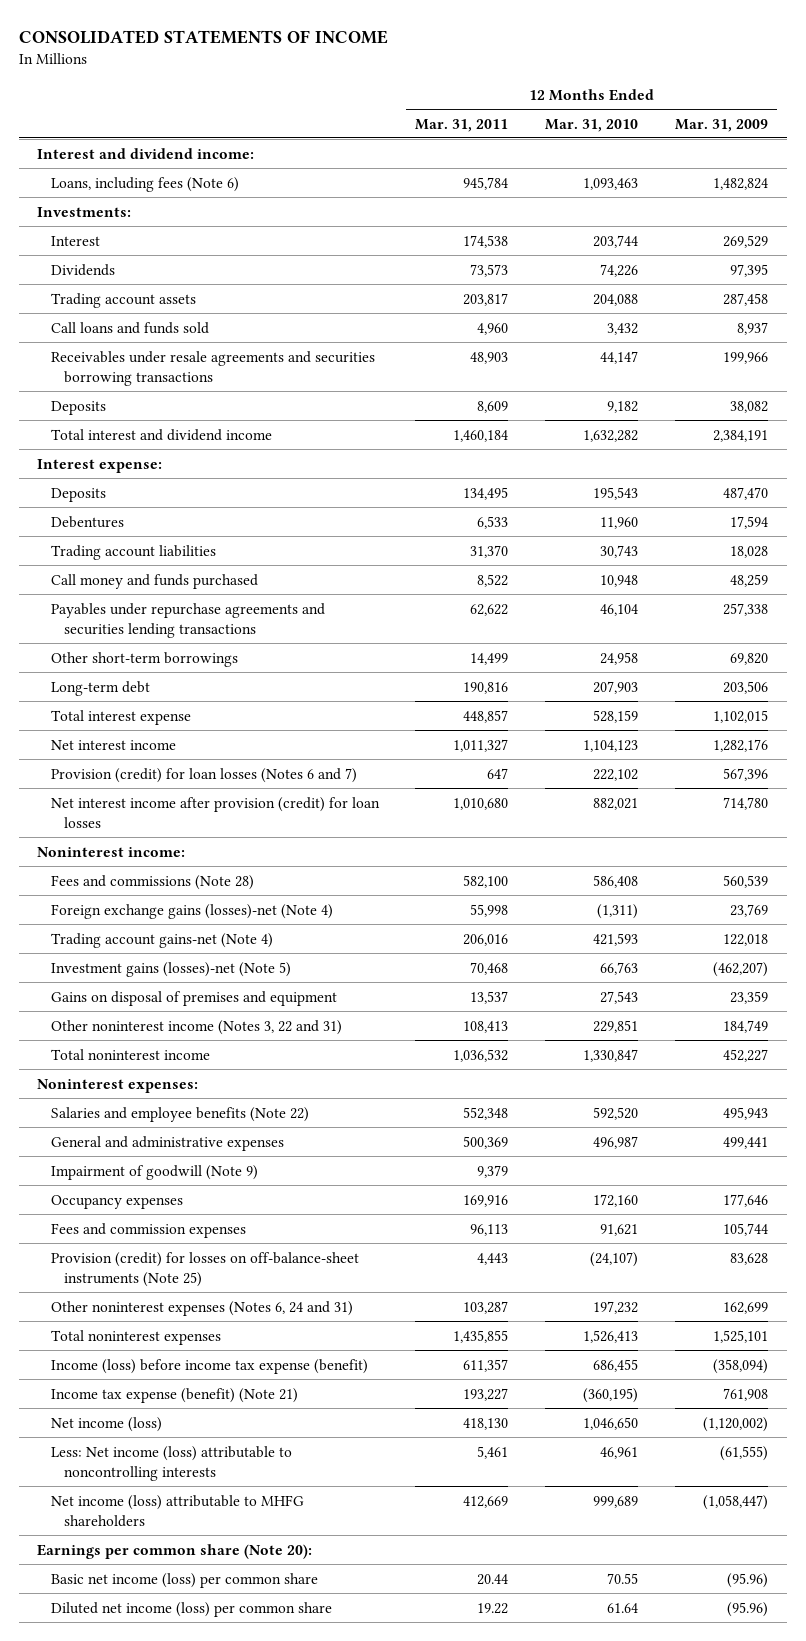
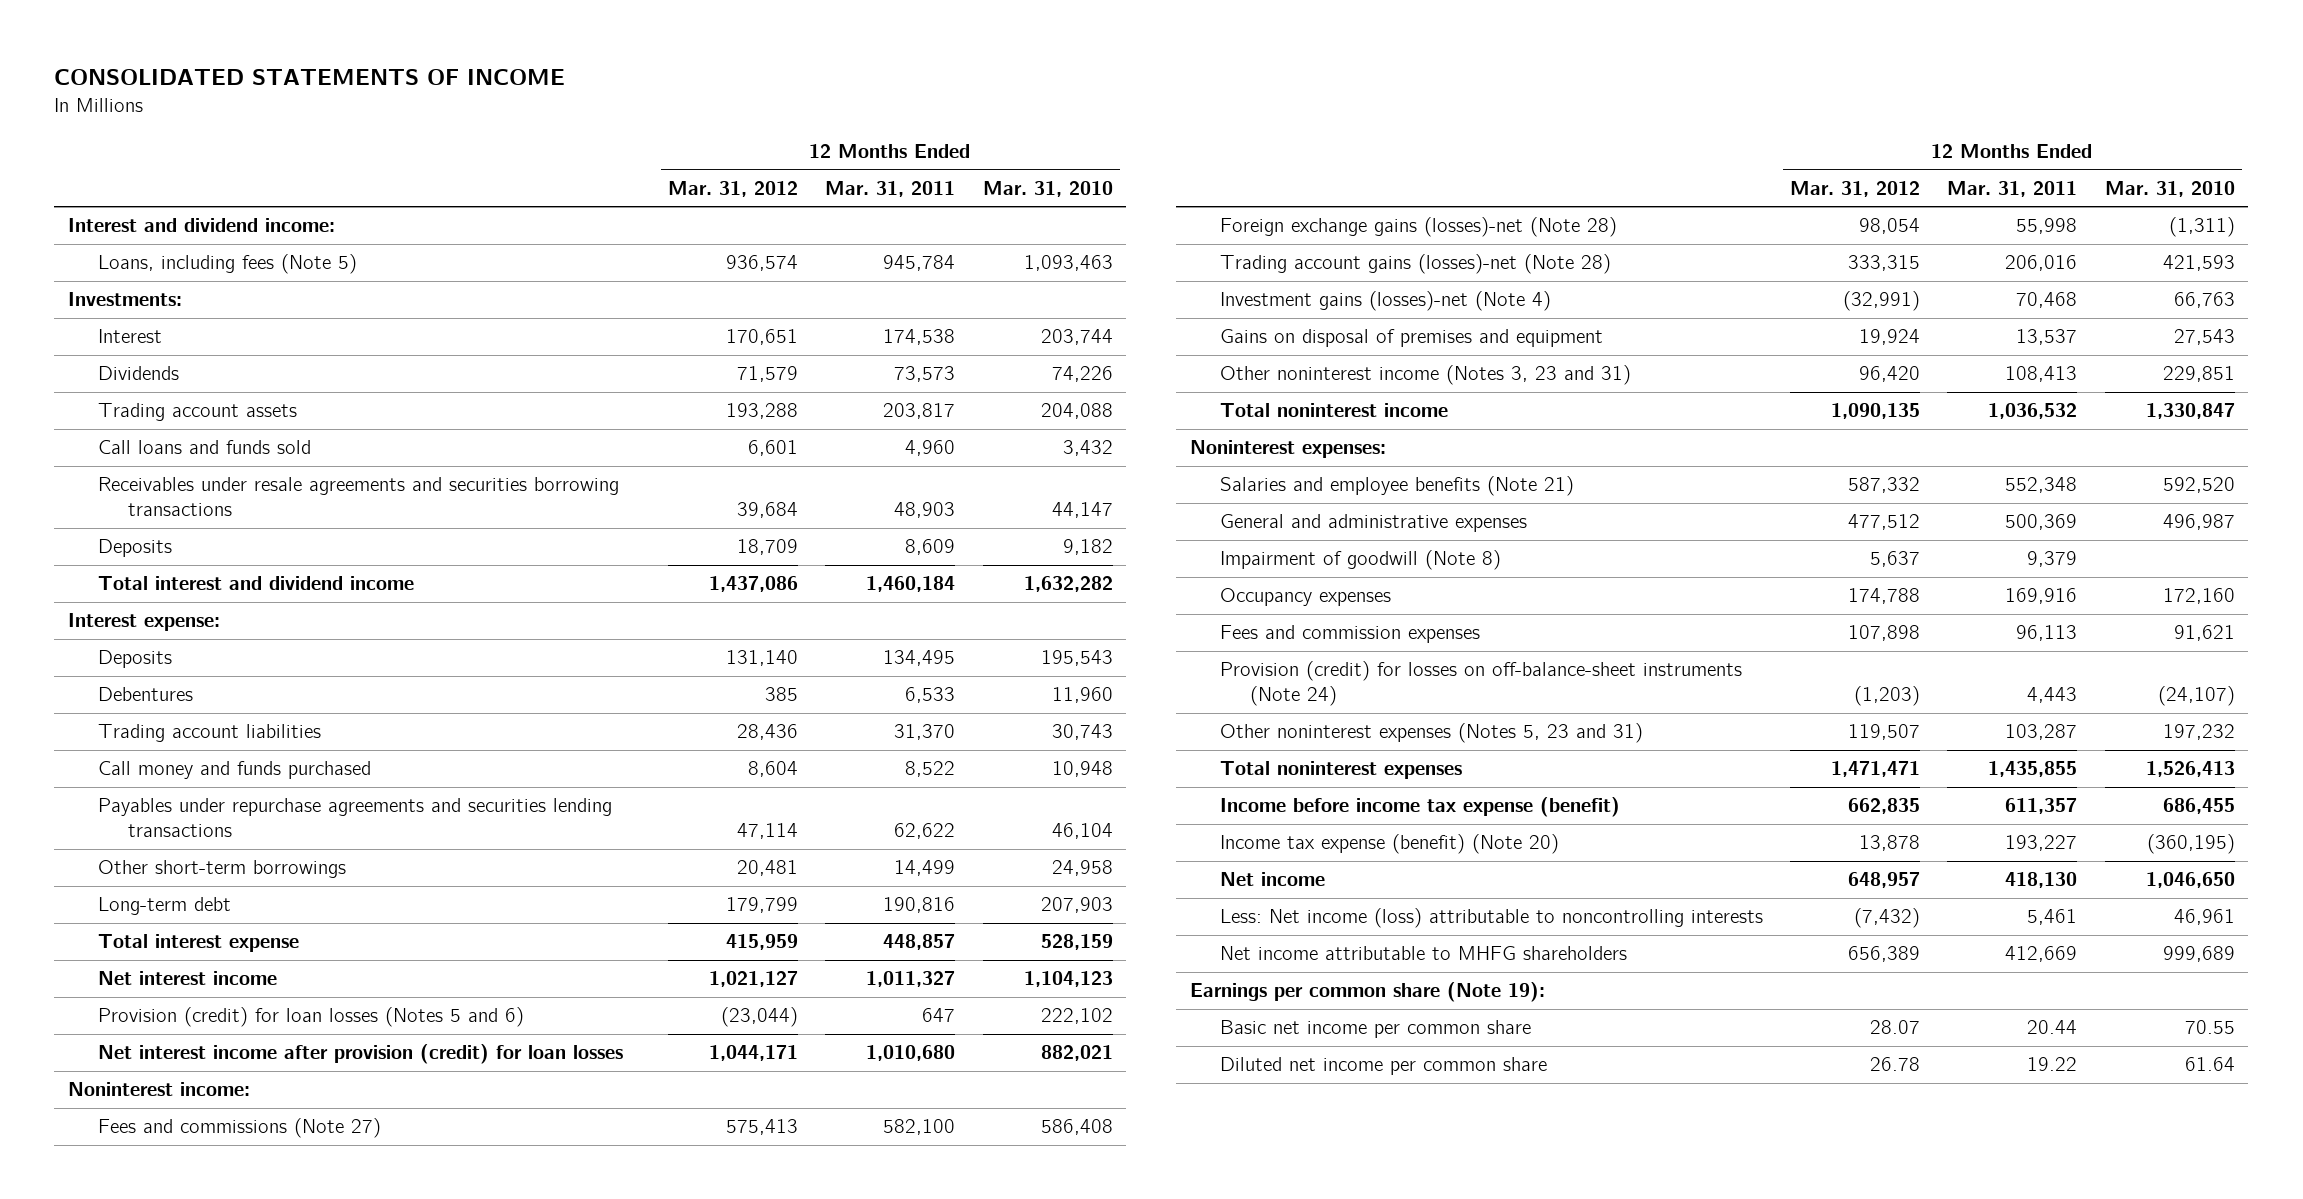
- | 12 Months Ended Mar. 31, 2011 | 12 Months Ended Mar. 31, 2010 | 12 Months Ended Mar. 31, 2009
+ | 12 Months Ended Mar. 31, 2012 | 12 Months Ended Mar. 31, 2011 | 12 Months Ended Mar. 31, 2010
- Loans, including fees (Note 6) | 945,784 | 1,093,463 | 1,482,824
+ Loans, including fees (Note 5) | 936,574 | 945,784 | 1,093,463
- Provision (credit) for loan losses (Notes 6 and 7) | 647 | 222,102 | 567,396
+ Provision (credit) for loan losses (Notes 5 and 6) | (23,044) | 647 | 222,102
- Fees and commissions (Note 28) | 582,100 | 586,408 | 560,539
- Foreign exchange gains (losses)-net (Note 4) | 55,998 | (1,311) | 23,769
- Trading account gains-net (Note 4) | 206,016 | 421,593 | 122,018
- Investment gains (losses)-net (Note 5) | 70,468 | 66,763 | (462,207)
+ Fees and commissions (Note 27) | 575,413 | 582,100 | 586,408
+ Foreign exchange gains (losses)-net (Note 28) | 98,054 | 55,998 | (1,311)
+ Trading account gains (losses)-net (Note 28) | 333,315 | 206,016 | 421,593
+ Investment gains (losses)-net (Note 4) | (32,991) | 70,468 | 66,763
- Other noninterest income (Notes 3, 22 and 31) | 108,413 | 229,851 | 184,749
+ Other noninterest income (Notes 3, 23 and 31) | 96,420 | 108,413 | 229,851
- Salaries and employee benefits (Note 22) | 552,348 | 592,520 | 495,943
+ Salaries and employee benefits (Note 21) | 587,332 | 552,348 | 592,520
- Impairment of goodwill (Note 9) | 9,379 | |
+ Impairment of goodwill (Note 8) | 5,637 | 9,379 |
- Provision (credit) for losses on off-balance-sheet instruments (Note 25) | 4,443 | (24,107) | 83,628
- Other noninterest expenses (Notes 6, 24 and 31) | 103,287 | 197,232 | 162,699
+ Provision (credit) for losses on off-balance-sheet instruments (Note 24) | (1,203) | 4,443 | (24,107)
+ Other noninterest expenses (Notes 5, 23 and 31) | 119,507 | 103,287 | 197,232
- Income (loss) before income tax expense (benefit) | 611,357 | 686,455 | (358,094)
- Income tax expense (benefit) (Note 21) | 193,227 | (360,195) | 761,908
- Net income (loss) | 418,130 | 1,046,650 | (1,120,002)
+ Income before income tax expense (benefit) | 662,835 | 611,357 | 686,455
+ Income tax expense (benefit) (Note 20) | 13,878 | 193,227 | (360,195)
+ Net income | 648,957 | 418,130 | 1,046,650
- Net income (loss) attributable to MHFG shareholders | 412,669 | 999,689 | (1,058,447)
- Earnings per common share (Note 20):
- Basic net income (loss) per common share | 20.44 | 70.55 | (95.96)
- Diluted net income (loss) per common share | 19.22 | 61.64 | (95.96)
+ Net income attributable to MHFG shareholders | 656,389 | 412,669 | 999,689
+ Earnings per common share (Note 19):
+ Basic net income per common share | 28.07 | 20.44 | 70.55
+ Diluted net income per common share | 26.78 | 19.22 | 61.64

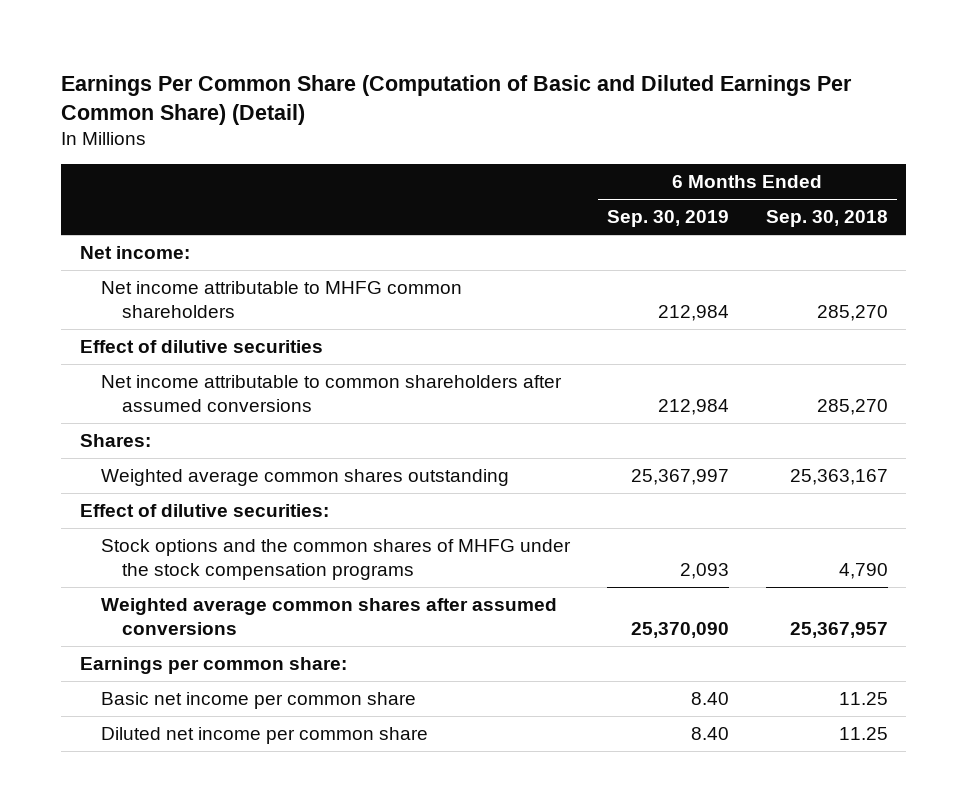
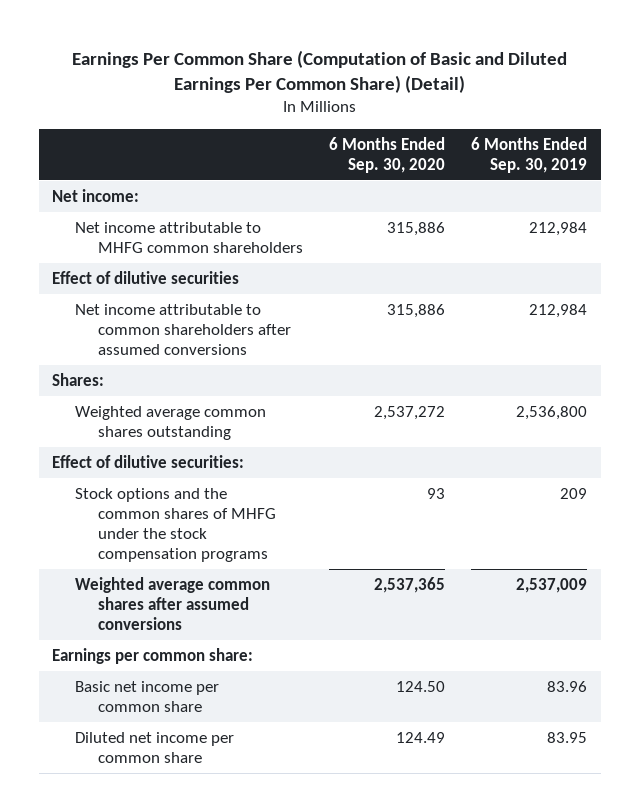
- | 6 Months Ended Sep. 30, 2019 | 6 Months Ended Sep. 30, 2018
+ | 6 Months Ended Sep. 30, 2020 | 6 Months Ended Sep. 30, 2019
- Weighted average common shares outstanding | 25,367,997 | 25,363,167
+ Weighted average common shares outstanding | 2,537,272 | 2,536,800
- Stock options and the common shares of MHFG under the stock compensation programs | 2,093 | 4,790
- Weighted average common shares after assumed conversions | 25,370,090 | 25,367,957
+ Stock options and the common shares of MHFG under the stock compensation programs | 93 | 209
+ Weighted average common shares after assumed conversions | 2,537,365 | 2,537,009
- Basic net income per common share | 8.40 | 11.25
- Diluted net income per common share | 8.40 | 11.25
+ Basic net income per common share | 124.50 | 83.96
+ Diluted net income per common share | 124.49 | 83.95

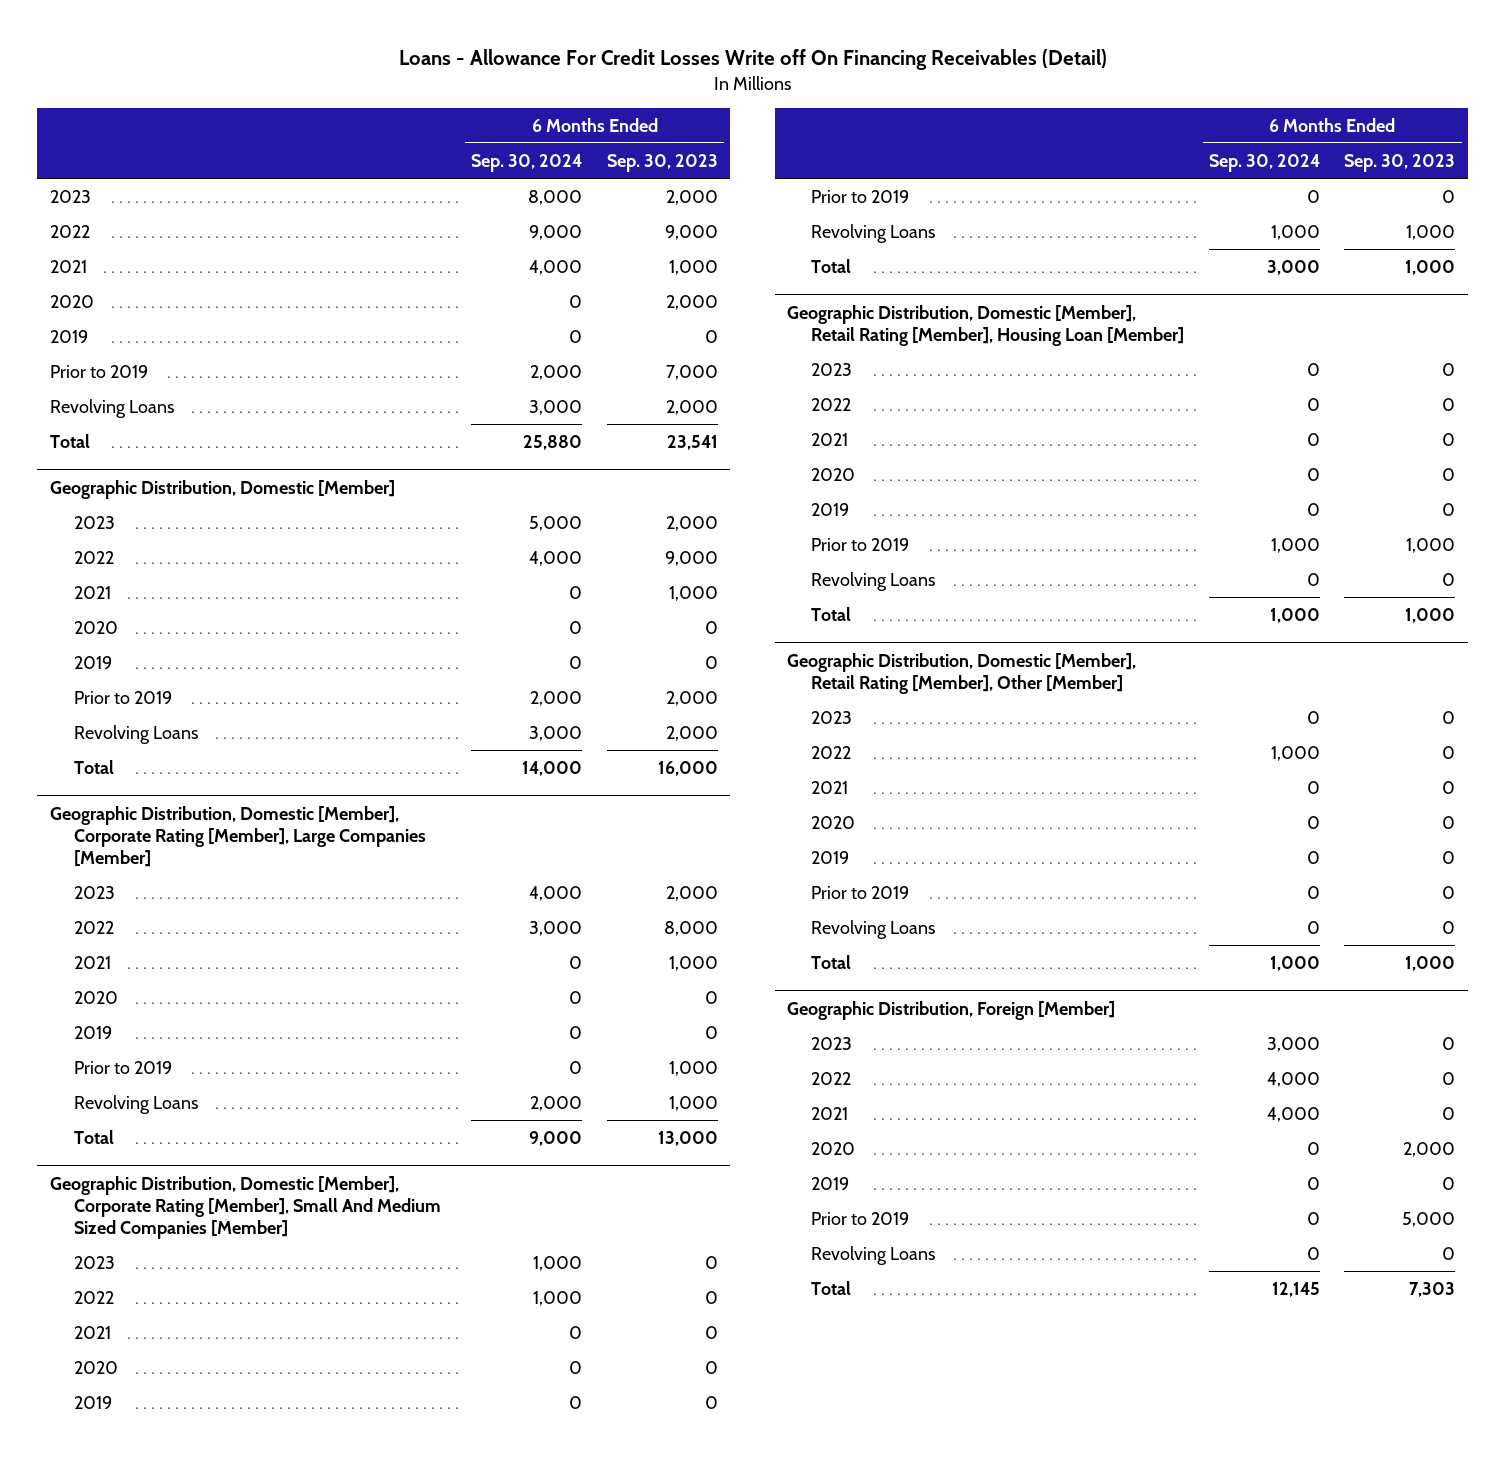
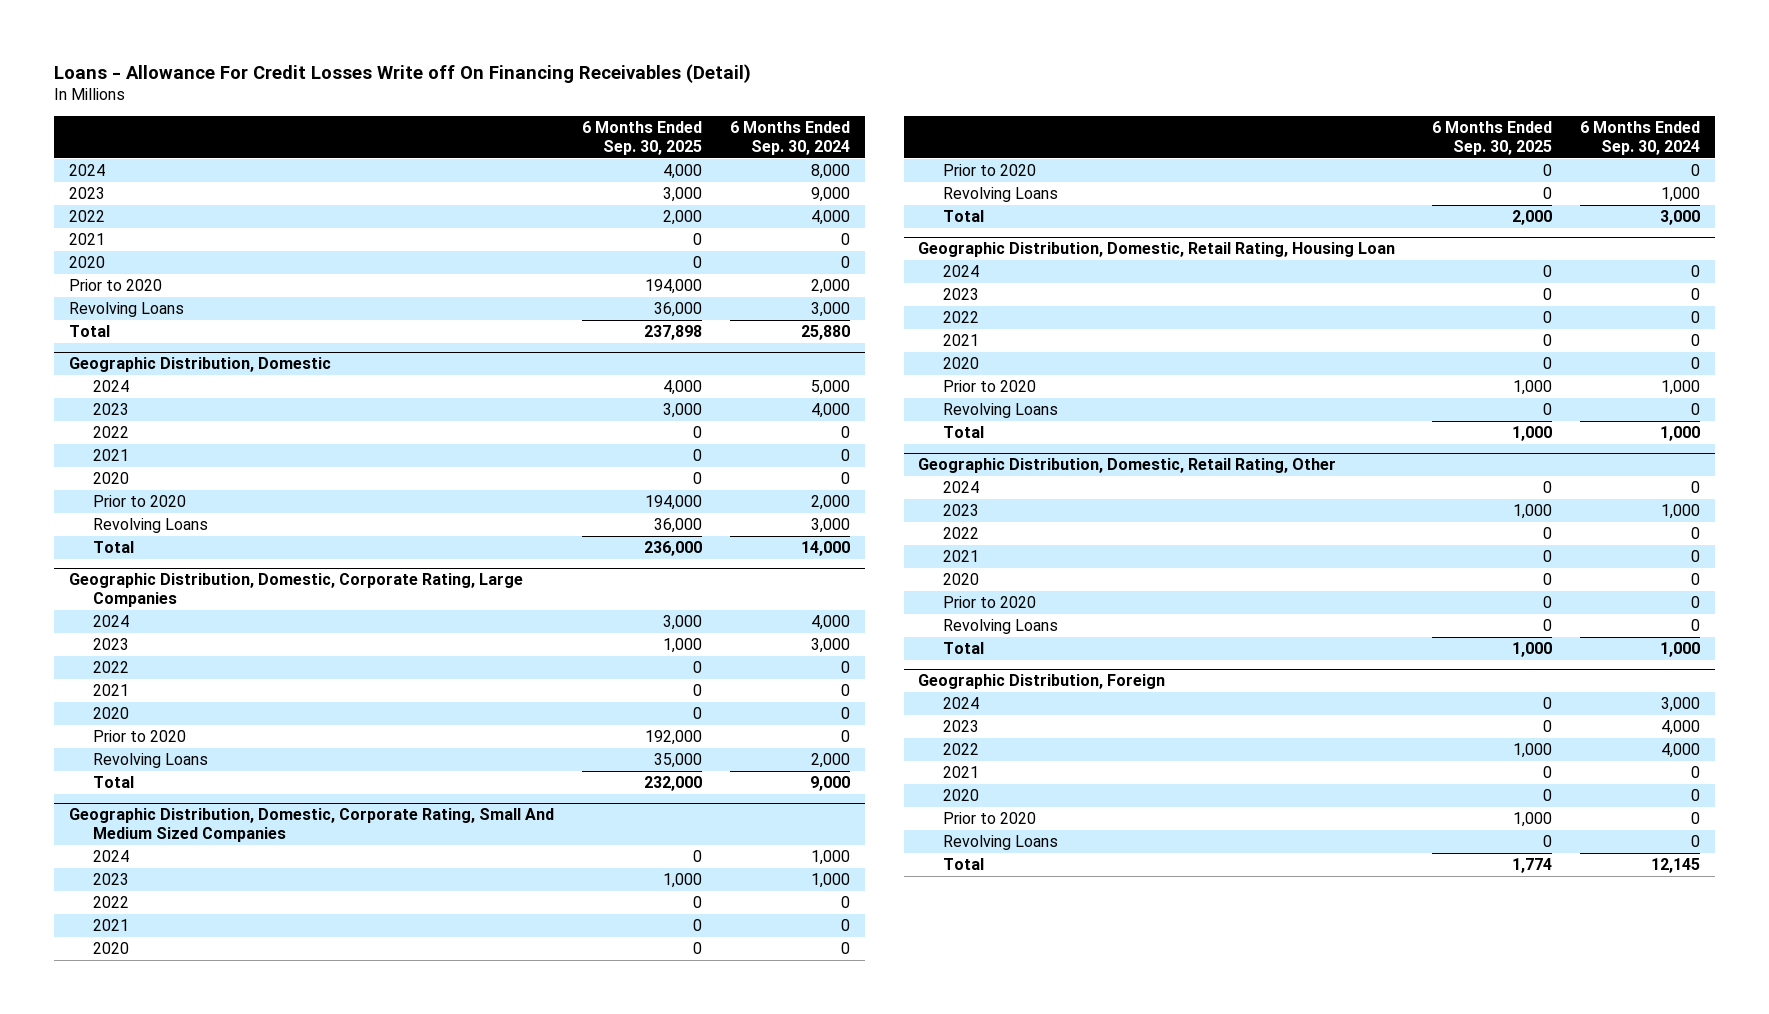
- | 6 Months Ended Sep. 30, 2024 | 6 Months Ended Sep. 30, 2023
+ | 6 Months Ended Sep. 30, 2025 | 6 Months Ended Sep. 30, 2024
- 2023 | 8,000 | 2,000
- 2022 | 9,000 | 9,000
- 2021 | 4,000 | 1,000
+ 2024 | 4,000 | 8,000
+ 2023 | 3,000 | 9,000
+ 2022 | 2,000 | 4,000
+ 2021 | 0 | 0
- 2019 | 0 | 0
- Prior to 2019 | 2,000 | 7,000
+ Prior to 2020 | 194,000 | 2,000
- Geographic Distribution, Domestic [Member]
- 2023 | 5,000 | 2,000
- 2022 | 4,000 | 9,000
+ Geographic Distribution, Domestic
+ 2024 | 4,000 | 5,000
+ 2023 | 3,000 | 4,000
+ 2022 | 0 | 0
- 2019 | 0 | 0
- Prior to 2019 | 2,000 | 2,000
+ Prior to 2020 | 194,000 | 2,000
- Geographic Distribution, Domestic [Member], Corporate Rating [Member], Large Companies [Member]
- 2023 | 4,000 | 2,000
- 2022 | 3,000 | 8,000
+ Geographic Distribution, Domestic, Corporate Rating, Large Companies
+ 2024 | 3,000 | 4,000
+ 2023 | 1,000 | 3,000
+ 2022 | 0 | 0
- 2019 | 0 | 0
- Prior to 2019 | 0 | 1,000
+ Prior to 2020 | 192,000 | 0
- Geographic Distribution, Domestic [Member], Corporate Rating [Member], Small And Medium Sized Companies [Member]
+ Geographic Distribution, Domestic, Corporate Rating, Small And Medium Sized Companies
+ 2024 | 0 | 1,000
- 2022 | 1,000 | 0
+ 2022 | 0 | 0
- 2019 | 0 | 0
- Prior to 2019 | 0 | 0
+ Prior to 2020 | 0 | 0
- Geographic Distribution, Domestic [Member], Retail Rating [Member], Housing Loan [Member]
+ Geographic Distribution, Domestic, Retail Rating, Housing Loan
+ 2024 | 0 | 0
- 2019 | 0 | 0
- Prior to 2019 | 1,000 | 1,000
+ Prior to 2020 | 1,000 | 1,000
- Geographic Distribution, Domestic [Member], Retail Rating [Member], Other [Member]
- 2023 | 0 | 0
- 2022 | 1,000 | 0
+ Geographic Distribution, Domestic, Retail Rating, Other
+ 2024 | 0 | 0
+ 2023 | 1,000 | 1,000
+ 2022 | 0 | 0
- 2019 | 0 | 0
- Prior to 2019 | 0 | 0
+ Prior to 2020 | 0 | 0
- Geographic Distribution, Foreign [Member]
- 2023 | 3,000 | 0
+ Geographic Distribution, Foreign
+ 2024 | 0 | 3,000
+ 2023 | 0 | 4,000
- 2021 | 4,000 | 0
+ 2021 | 0 | 0
- 2019 | 0 | 0
- Prior to 2019 | 0 | 5,000
+ Prior to 2020 | 1,000 | 0

